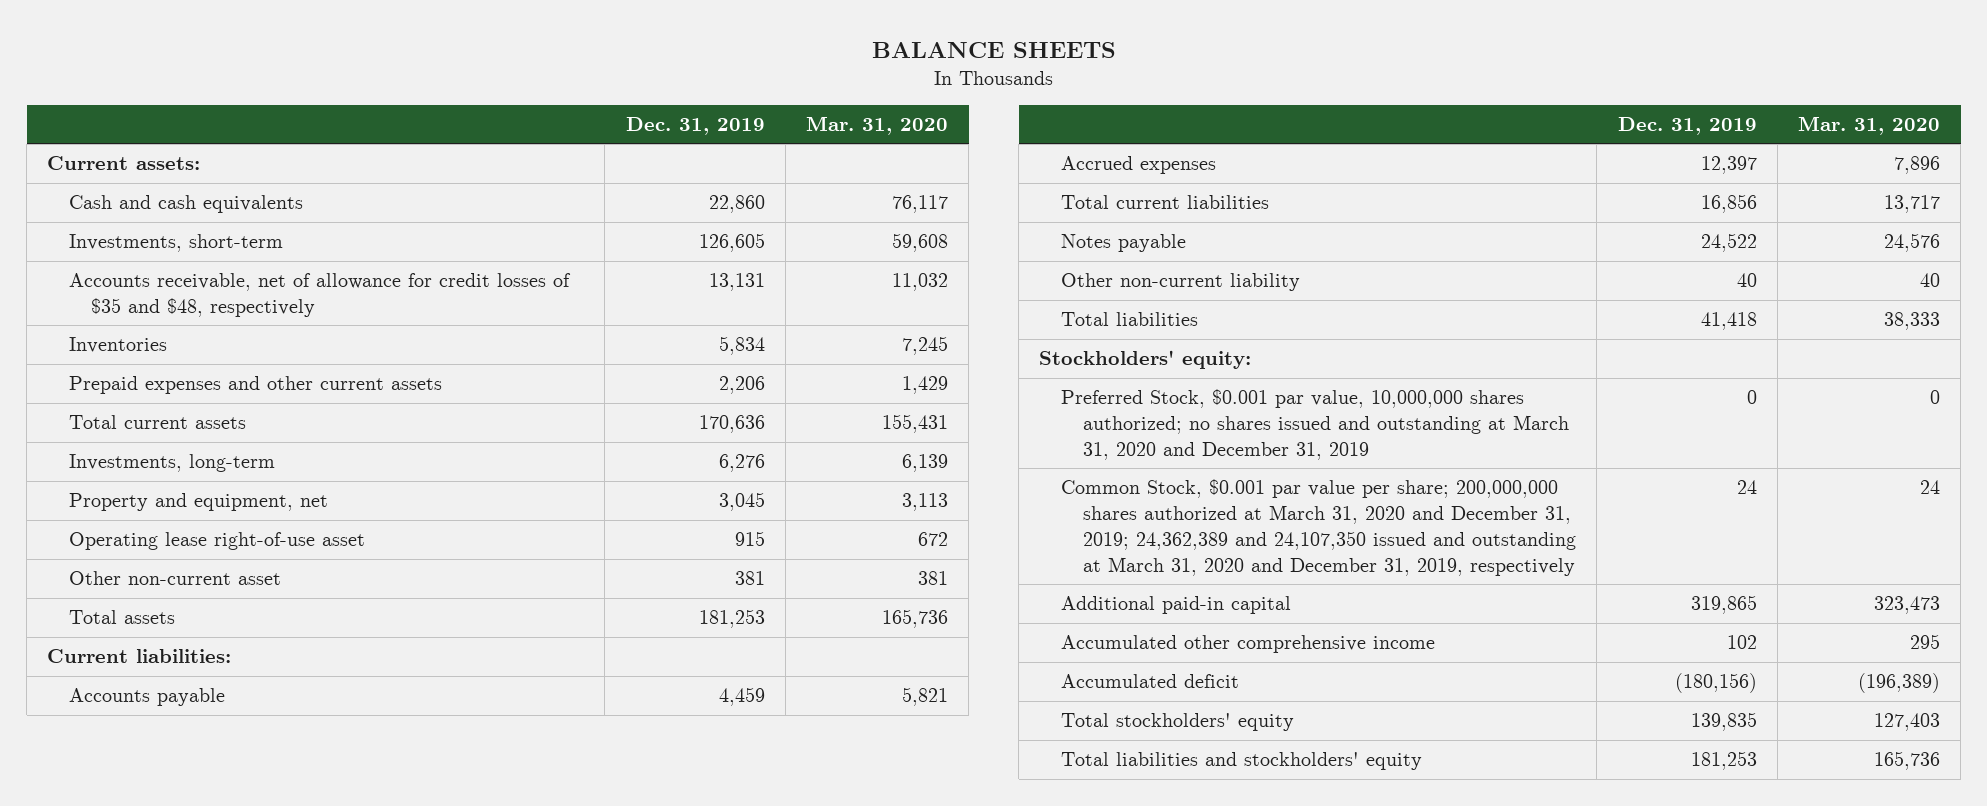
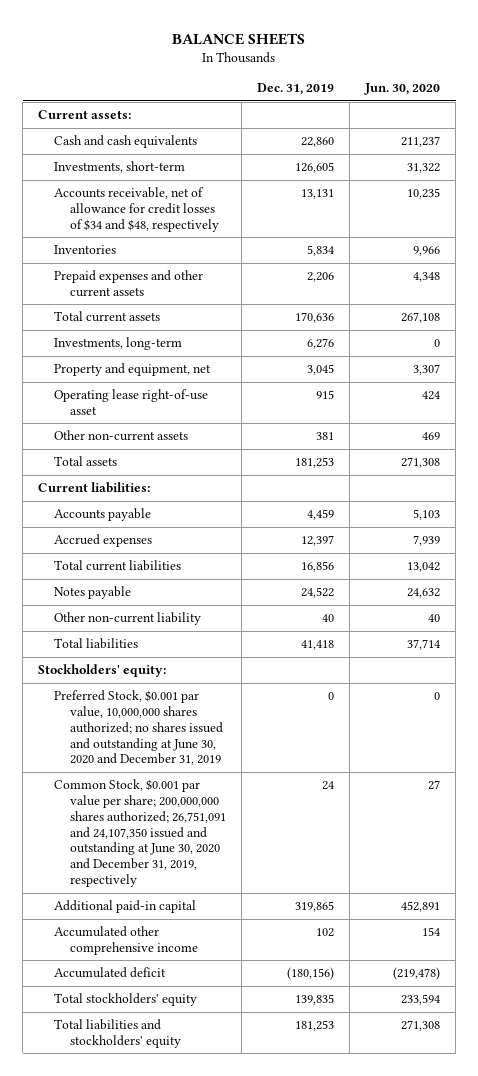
- | Dec. 31, 2019 | Mar. 31, 2020
+ | Dec. 31, 2019 | Jun. 30, 2020
- Accounts receivable, net of allowance for credit losses of $35 and $48, respectively | 13,131 | 11,032
+ Accounts receivable, net of allowance for credit losses of $34 and $48, respectively | 13,131 | 10,235
- Other non-current asset | 381 | 381
+ Other non-current assets | 381 | 469
- Preferred Stock, $0.001 par value, 10,000,000 shares authorized; no shares issued and outstanding at March 31, 2020 and December 31, 2019 | 0 | 0
- Common Stock, $0.001 par value per share; 200,000,000 shares authorized at March 31, 2020 and December 31, 2019; 24,362,389 and 24,107,350 issued and outstanding at March 31, 2020 and December 31, 2019, respectively | 24 | 24
+ Preferred Stock, $0.001 par value, 10,000,000 shares authorized; no shares issued and outstanding at June 30, 2020 and December 31, 2019 | 0 | 0
+ Common Stock, $0.001 par value per share; 200,000,000 shares authorized; 26,751,091 and 24,107,350 issued and outstanding at June 30, 2020 and December 31, 2019, respectively | 24 | 27

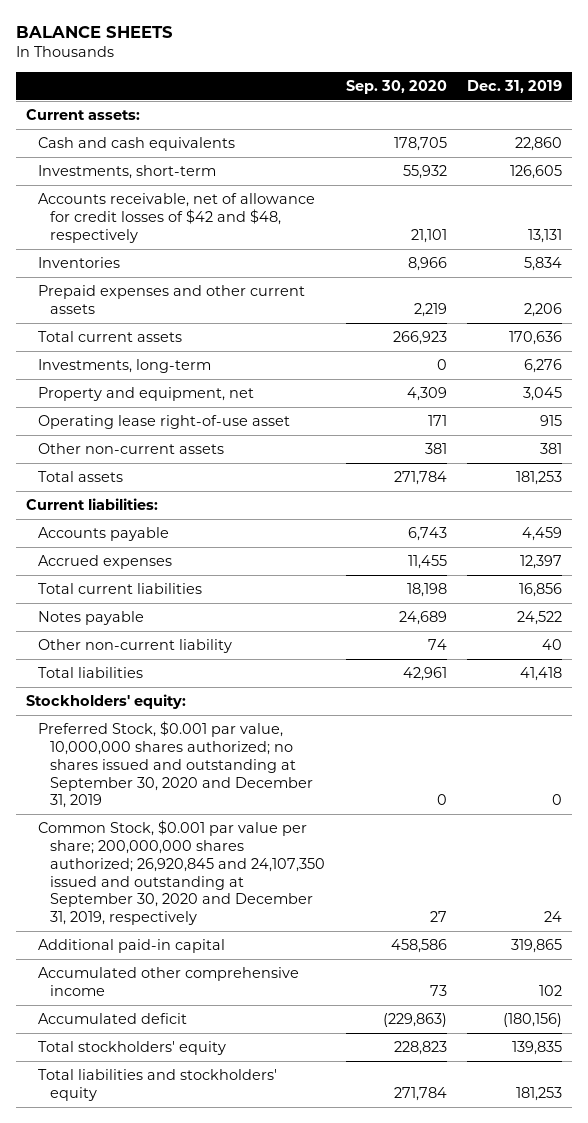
- | Dec. 31, 2019 | Jun. 30, 2020
+ | Sep. 30, 2020 | Dec. 31, 2019
- Accounts receivable, net of allowance for credit losses of $34 and $48, respectively | 13,131 | 10,235
+ Accounts receivable, net of allowance for credit losses of $42 and $48, respectively | 21,101 | 13,131
- Preferred Stock, $0.001 par value, 10,000,000 shares authorized; no shares issued and outstanding at June 30, 2020 and December 31, 2019 | 0 | 0
- Common Stock, $0.001 par value per share; 200,000,000 shares authorized; 26,751,091 and 24,107,350 issued and outstanding at June 30, 2020 and December 31, 2019, respectively | 24 | 27
+ Preferred Stock, $0.001 par value, 10,000,000 shares authorized; no shares issued and outstanding at September 30, 2020 and December 31, 2019 | 0 | 0
+ Common Stock, $0.001 par value per share; 200,000,000 shares authorized; 26,920,845 and 24,107,350 issued and outstanding at September 30, 2020 and December 31, 2019, respectively | 27 | 24

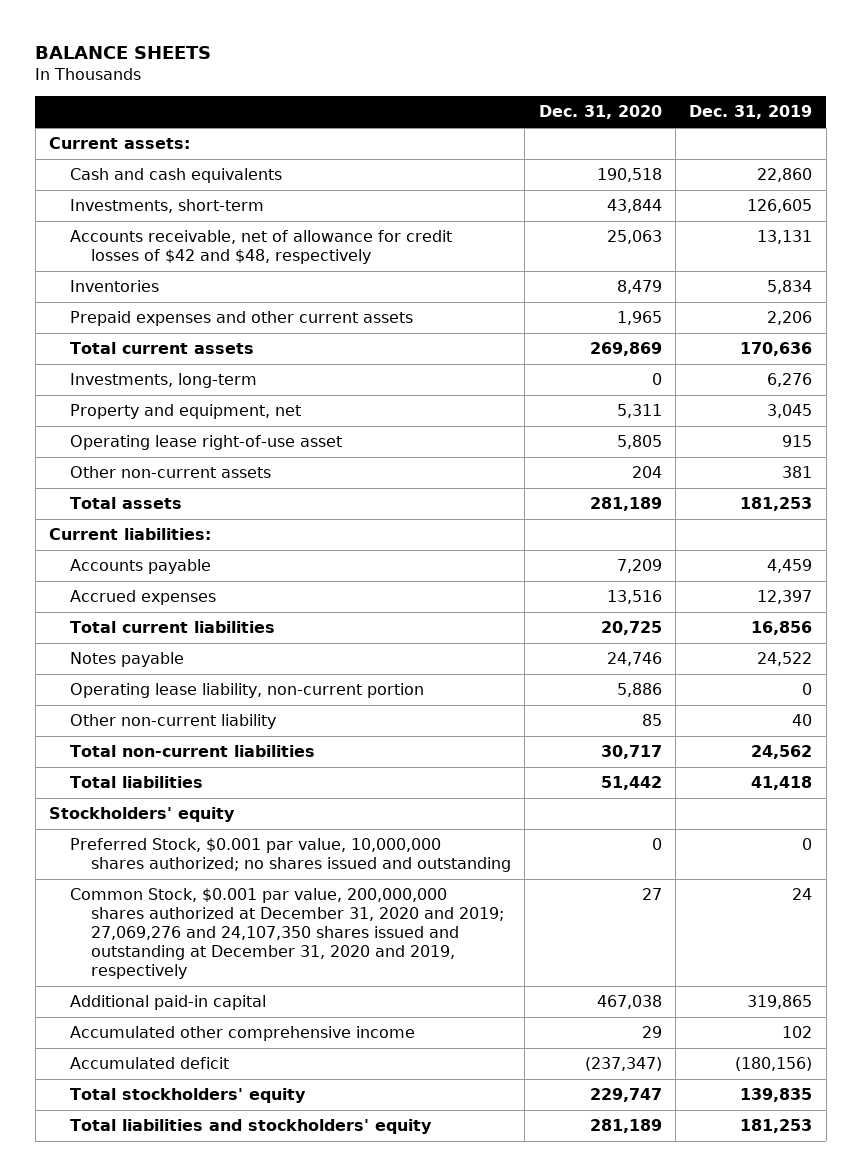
- | Sep. 30, 2020 | Dec. 31, 2019
+ | Dec. 31, 2020 | Dec. 31, 2019
+ Operating lease liability, non-current portion | 5,886 | 0
+ Total non-current liabilities | 30,717 | 24,562
- Stockholders' equity:
- Preferred Stock, $0.001 par value, 10,000,000 shares authorized; no shares issued and outstanding at September 30, 2020 and December 31, 2019 | 0 | 0
- Common Stock, $0.001 par value per share; 200,000,000 shares authorized; 26,920,845 and 24,107,350 issued and outstanding at September 30, 2020 and December 31, 2019, respectively | 27 | 24
+ Stockholders' equity
+ Preferred Stock, $0.001 par value, 10,000,000 shares authorized; no shares issued and outstanding | 0 | 0
+ Common Stock, $0.001 par value, 200,000,000 shares authorized at December 31, 2020 and 2019; 27,069,276 and 24,107,350 shares issued and outstanding at December 31, 2020 and 2019, respectively | 27 | 24

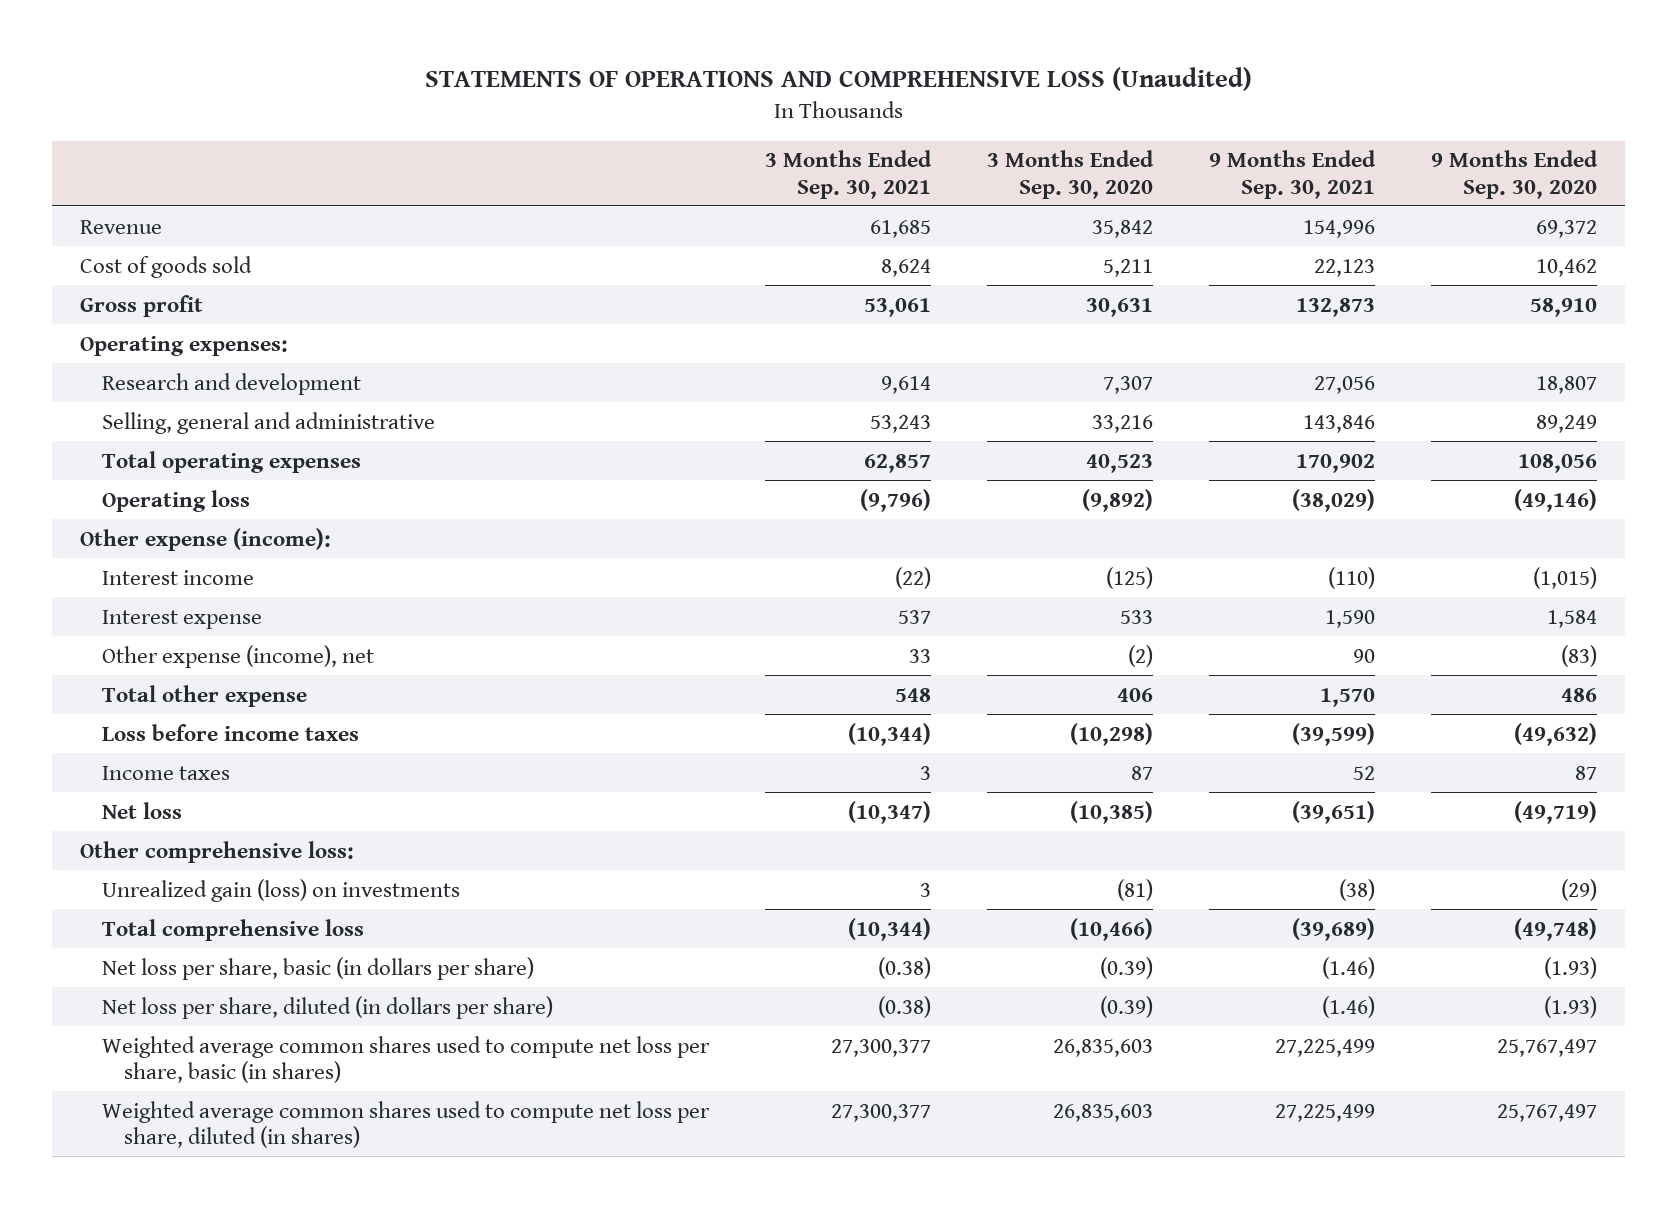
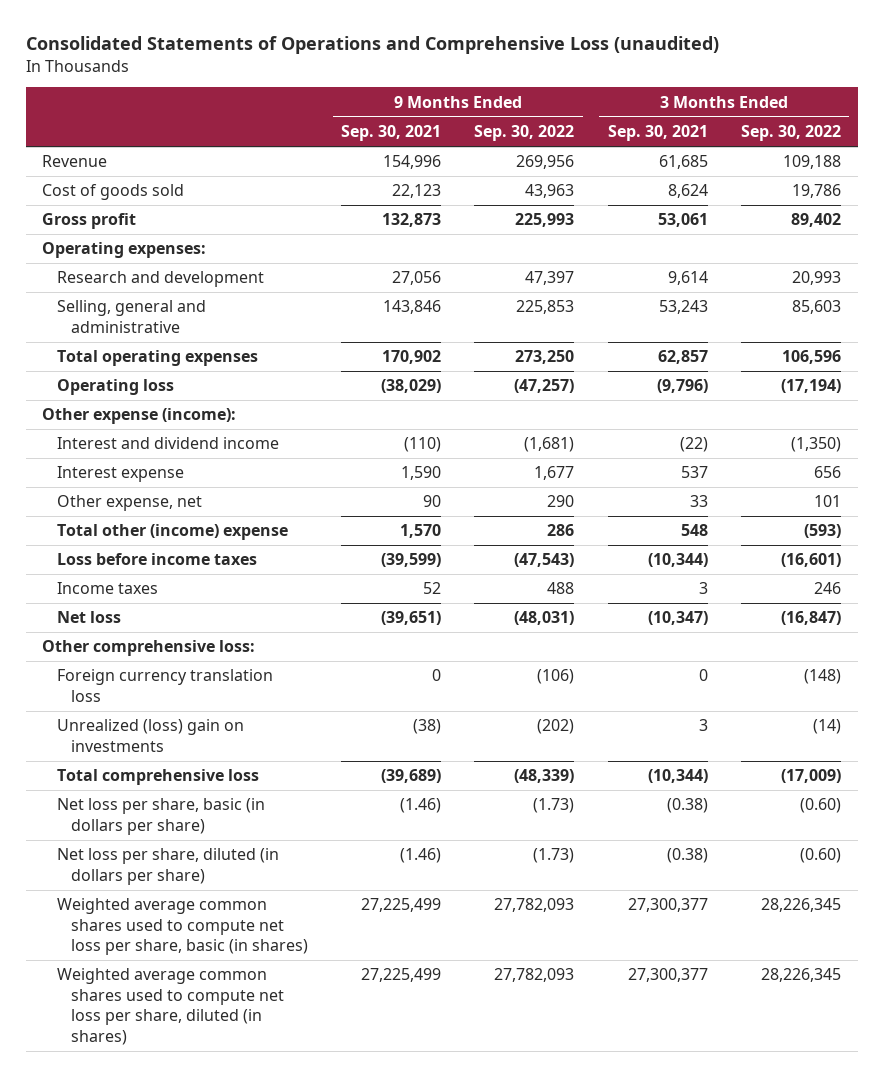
- STATEMENTS OF OPERATIONS AND COMPREHENSIVE LOSS (Unaudited)
+ Consolidated Statements of Operations and Comprehensive Loss (unaudited)
- | 3 Months Ended Sep. 30, 2021 | 3 Months Ended Sep. 30, 2020 | 9 Months Ended Sep. 30, 2021 | 9 Months Ended Sep. 30, 2020
+ | 9 Months Ended Sep. 30, 2021 | 9 Months Ended Sep. 30, 2022 | 3 Months Ended Sep. 30, 2021 | 3 Months Ended Sep. 30, 2022
- Interest income | (22) | (125) | (110) | (1,015)
+ Interest and dividend income | (110) | (1,681) | (22) | (1,350)
- Other expense (income), net | 33 | (2) | 90 | (83)
- Total other expense | 548 | 406 | 1,570 | 486
+ Other expense, net | 90 | 290 | 33 | 101
+ Total other (income) expense | 1,570 | 286 | 548 | (593)
- Unrealized gain (loss) on investments | 3 | (81) | (38) | (29)
+ Foreign currency translation loss | 0 | (106) | 0 | (148)
+ Unrealized (loss) gain on investments | (38) | (202) | 3 | (14)

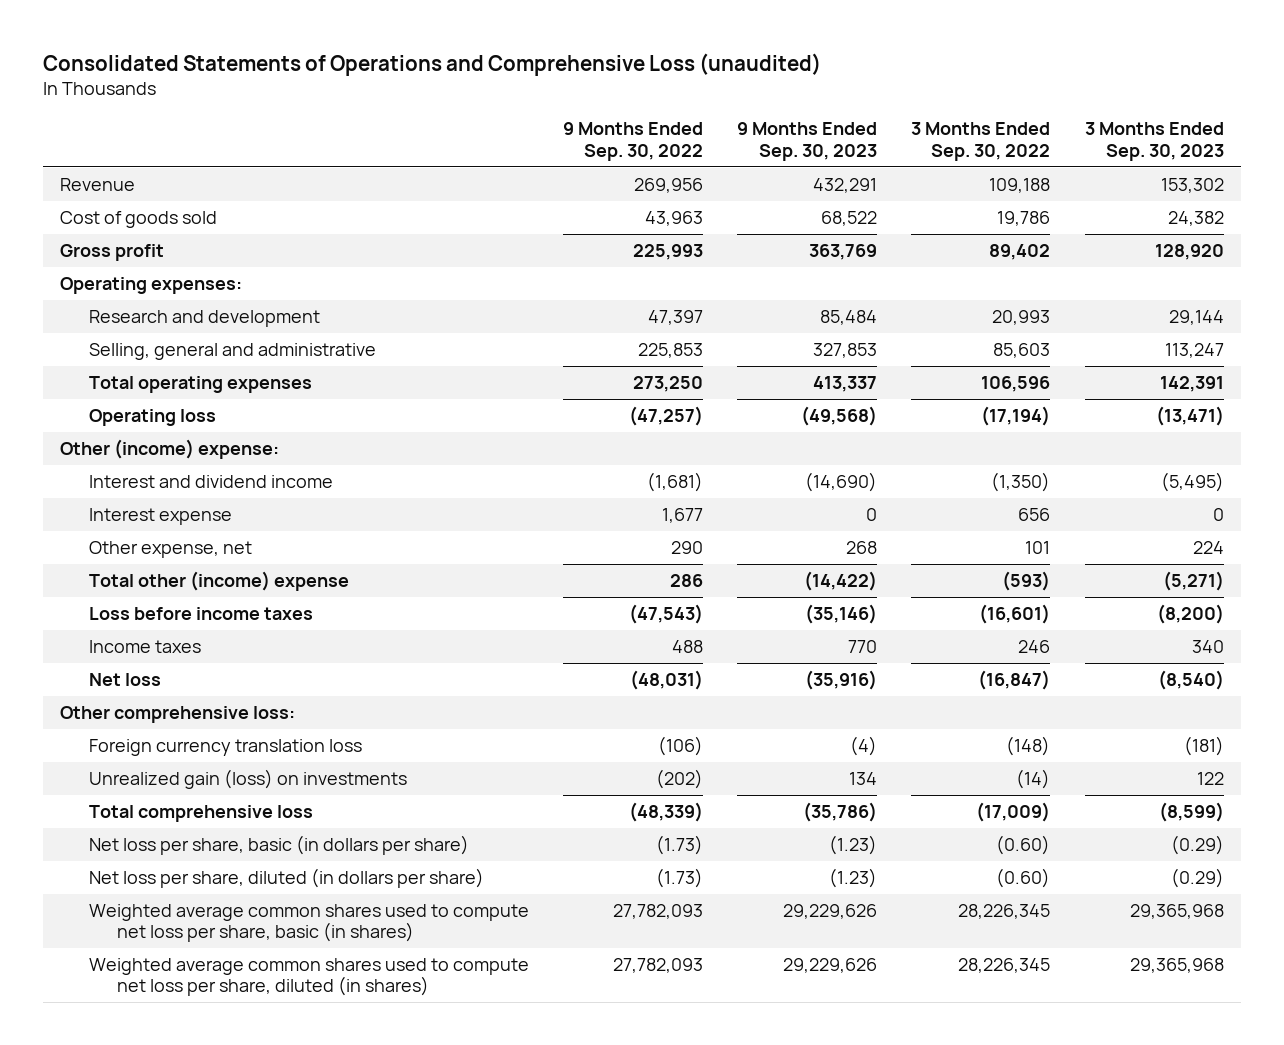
- | 9 Months Ended Sep. 30, 2021 | 9 Months Ended Sep. 30, 2022 | 3 Months Ended Sep. 30, 2021 | 3 Months Ended Sep. 30, 2022
+ | 9 Months Ended Sep. 30, 2022 | 9 Months Ended Sep. 30, 2023 | 3 Months Ended Sep. 30, 2022 | 3 Months Ended Sep. 30, 2023
- Other expense (income):
+ Other (income) expense:
- Unrealized (loss) gain on investments | (38) | (202) | 3 | (14)
+ Unrealized gain (loss) on investments | (202) | 134 | (14) | 122

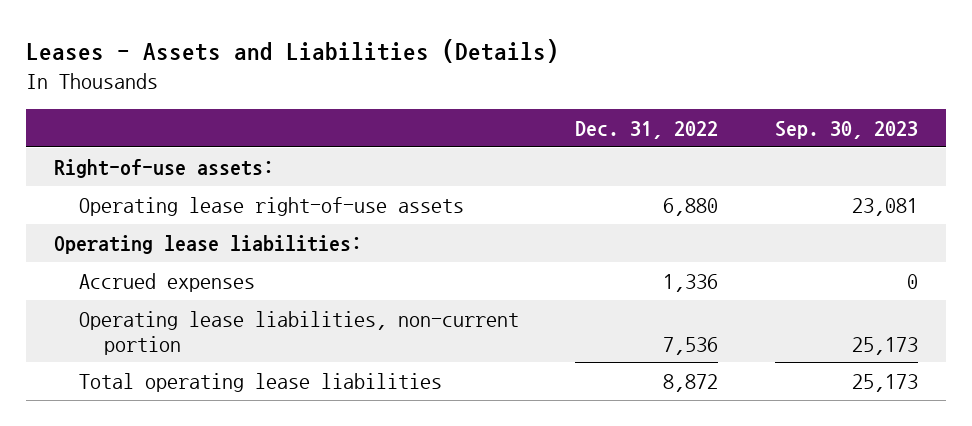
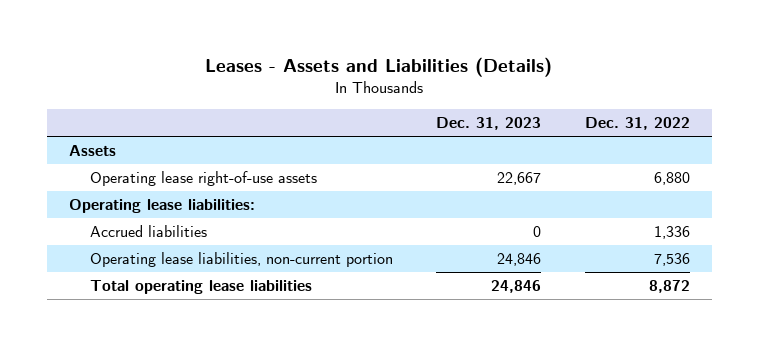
- | Dec. 31, 2022 | Sep. 30, 2023
+ | Dec. 31, 2023 | Dec. 31, 2022
- Right-of-use assets:
+ Assets
- Accrued expenses | 1,336 | 0
+ Accrued liabilities | 0 | 1,336

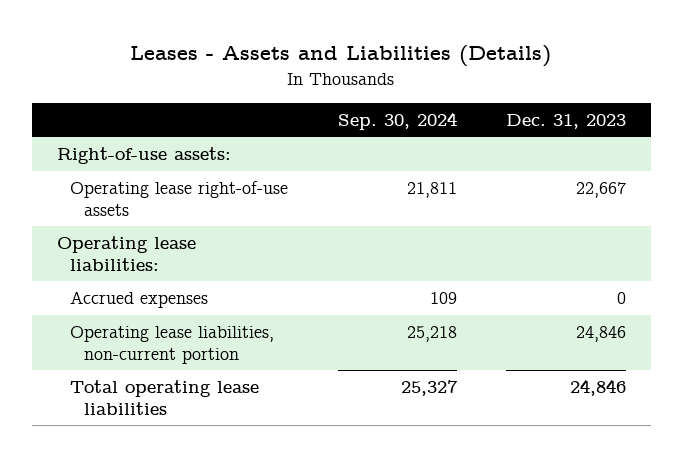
- | Dec. 31, 2023 | Dec. 31, 2022
+ | Sep. 30, 2024 | Dec. 31, 2023
- Assets
+ Right-of-use assets:
- Accrued liabilities | 0 | 1,336
+ Accrued expenses | 109 | 0

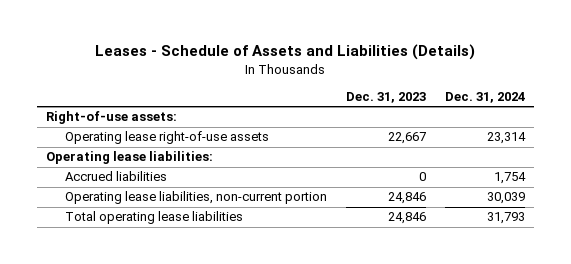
- Leases - Assets and Liabilities (Details)
+ Leases - Schedule of Assets and Liabilities (Details)
- | Sep. 30, 2024 | Dec. 31, 2023
+ | Dec. 31, 2023 | Dec. 31, 2024
- Accrued expenses | 109 | 0
+ Accrued liabilities | 0 | 1,754

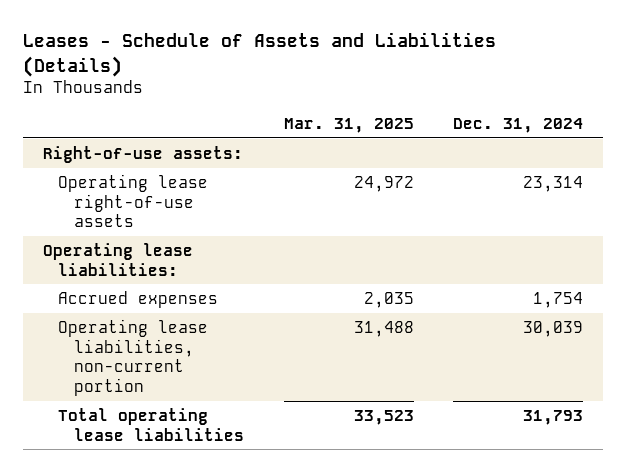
- | Dec. 31, 2023 | Dec. 31, 2024
+ | Mar. 31, 2025 | Dec. 31, 2024
- Accrued liabilities | 0 | 1,754
+ Accrued expenses | 2,035 | 1,754

